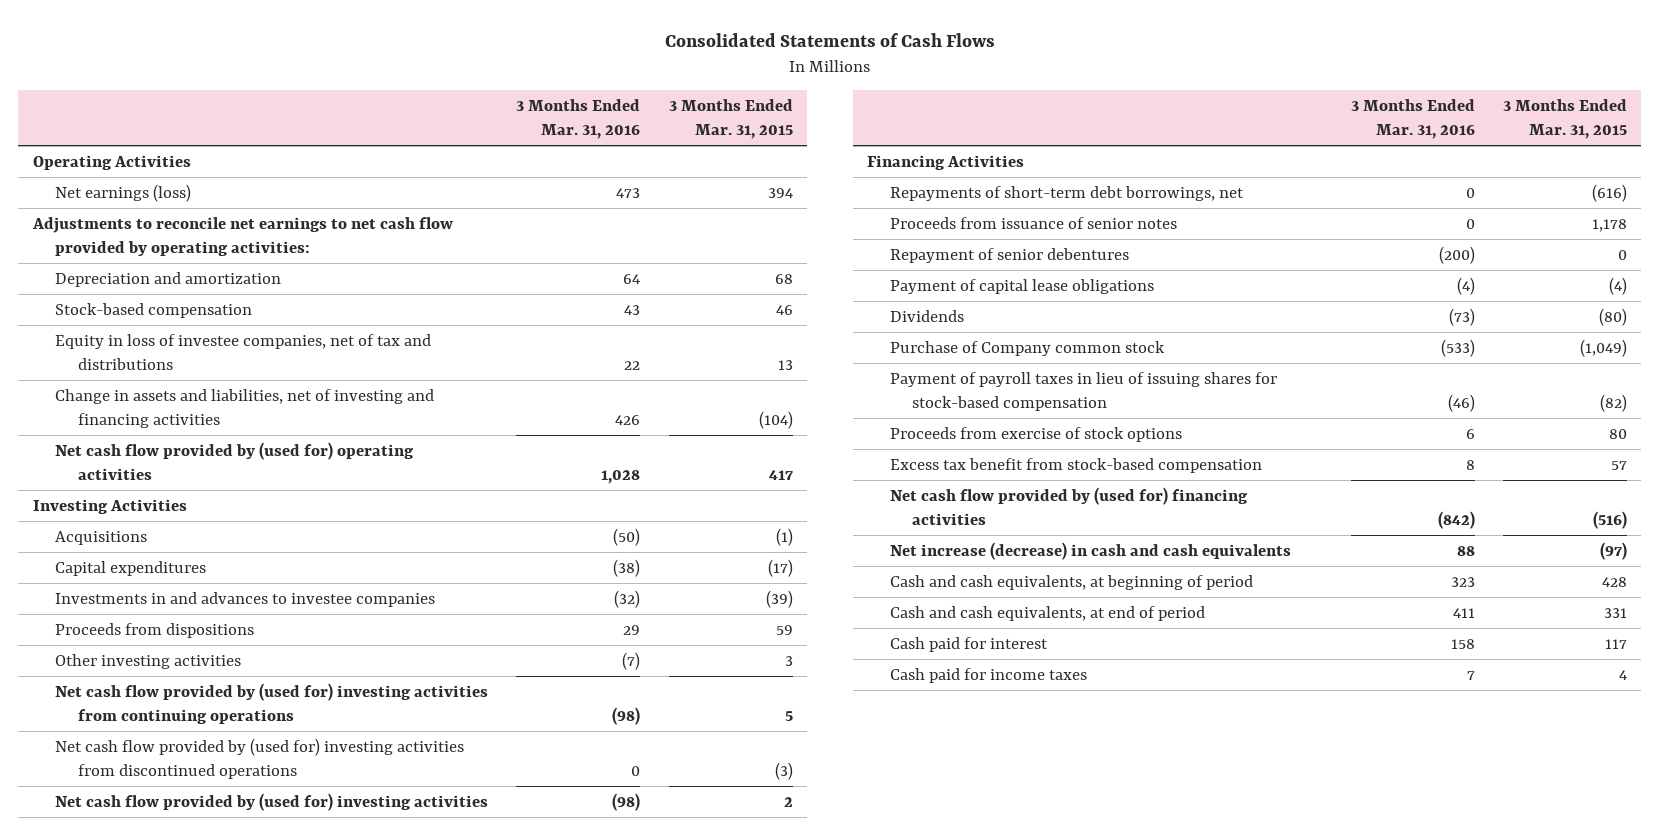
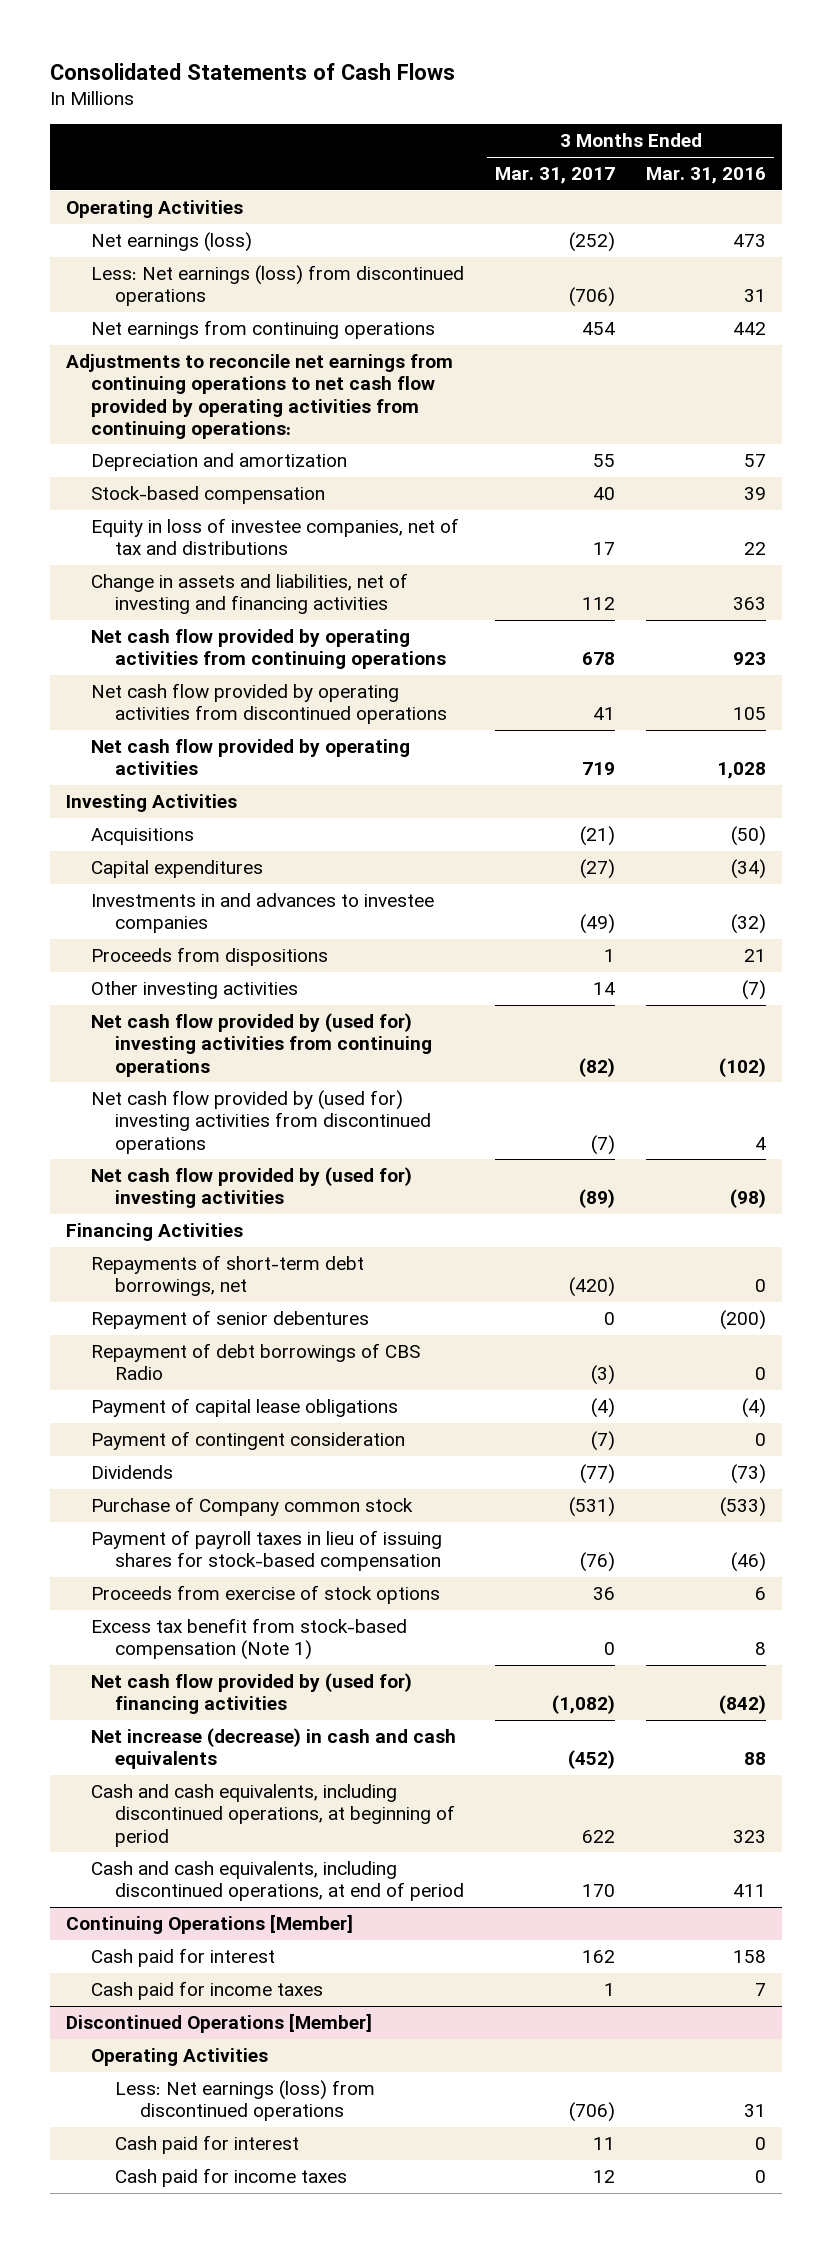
- | 3 Months Ended Mar. 31, 2016 | 3 Months Ended Mar. 31, 2015
+ | 3 Months Ended Mar. 31, 2017 | 3 Months Ended Mar. 31, 2016
- Adjustments to reconcile net earnings to net cash flow provided by operating activities:
- Depreciation and amortization | 64 | 68
- Stock-based compensation | 43 | 46
+ Less: Net earnings (loss) from discontinued operations | (706) | 31
+ Net earnings from continuing operations | 454 | 442
+ Adjustments to reconcile net earnings from continuing operations to net cash flow provided by operating activities from continuing operations:
+ Depreciation and amortization | 55 | 57
+ Stock-based compensation | 40 | 39
- Change in assets and liabilities, net of investing and financing activities | 426 | (104)
- Net cash flow provided by (used for) operating activities | 1,028 | 417
+ Change in assets and liabilities, net of investing and financing activities | 112 | 363
+ Net cash flow provided by operating activities from continuing operations | 678 | 923
+ Net cash flow provided by operating activities from discontinued operations | 41 | 105
+ Net cash flow provided by operating activities | 719 | 1,028
- Capital expenditures | (38) | (17)
+ Capital expenditures | (27) | (34)
- Proceeds from dispositions | 29 | 59
+ Proceeds from dispositions | 1 | 21
- Net cash flow provided by (used for) investing activities from continuing operations | (98) | 5
- Net cash flow provided by (used for) investing activities from discontinued operations | 0 | (3)
+ Net cash flow provided by (used for) investing activities from continuing operations | (82) | (102)
+ Net cash flow provided by (used for) investing activities from discontinued operations | (7) | 4
- Proceeds from issuance of senior notes | 0 | 1,178
+ Repayment of debt borrowings of CBS Radio | (3) | 0
+ Payment of contingent consideration | (7) | 0
- Excess tax benefit from stock-based compensation | 8 | 57
+ Excess tax benefit from stock-based compensation (Note 1) | 0 | 8
- Cash and cash equivalents, at beginning of period | 323 | 428
- Cash and cash equivalents, at end of period | 411 | 331
+ Cash and cash equivalents, including discontinued operations, at beginning of period | 622 | 323
+ Cash and cash equivalents, including discontinued operations, at end of period | 170 | 411
+ Continuing Operations [Member]
+ Discontinued Operations [Member]
+ Operating Activities
+ Less: Net earnings (loss) from discontinued operations | (706) | 31
+ Cash paid for interest | 11 | 0
+ Cash paid for income taxes | 12 | 0

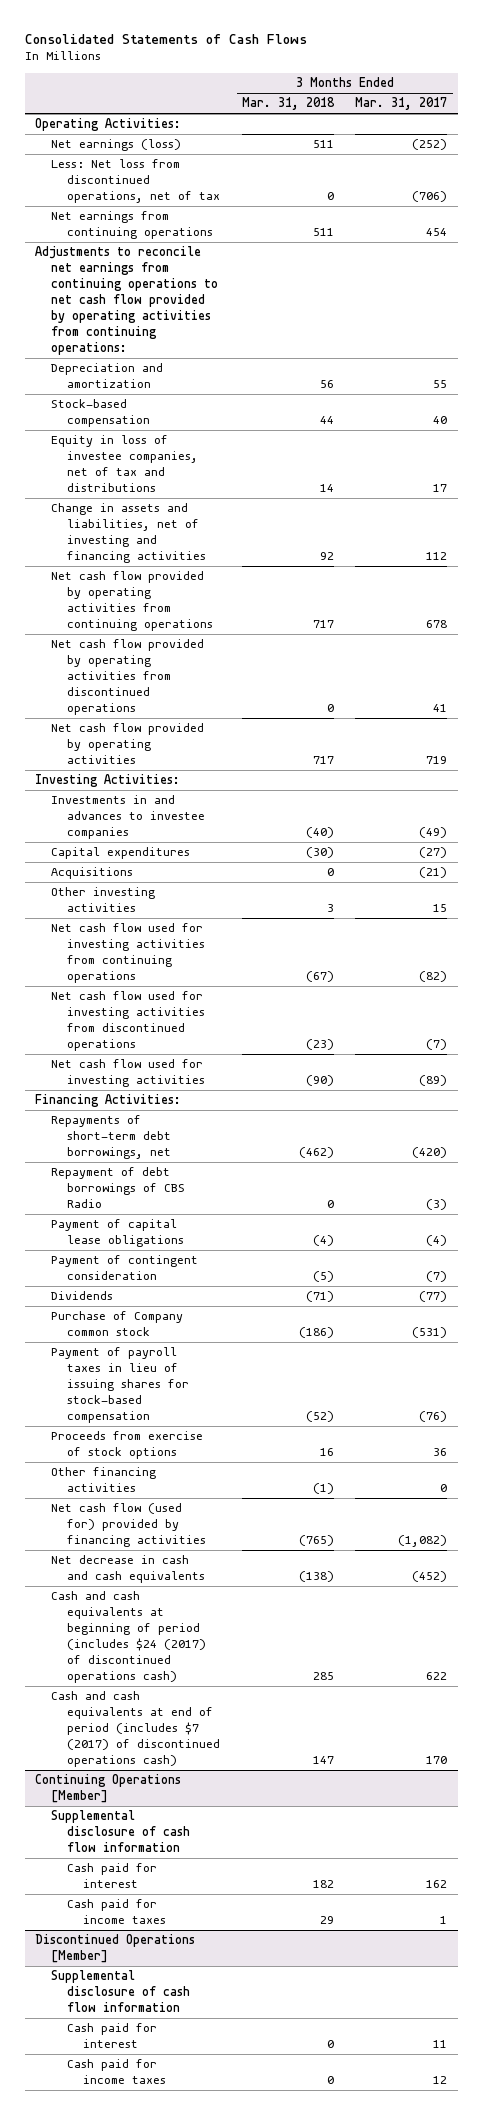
- | 3 Months Ended Mar. 31, 2017 | 3 Months Ended Mar. 31, 2016
+ | 3 Months Ended Mar. 31, 2018 | 3 Months Ended Mar. 31, 2017
- Operating Activities
+ Operating Activities:
- Less: Net earnings (loss) from discontinued operations | (706) | 31
+ Less: Net loss from discontinued operations, net of tax | 0 | (706)
- Investing Activities
+ Investing Activities:
- Proceeds from dispositions | 1 | 21
- Other investing activities | 14 | (7)
- Net cash flow provided by (used for) investing activities from continuing operations | (82) | (102)
- Net cash flow provided by (used for) investing activities from discontinued operations | (7) | 4
- Net cash flow provided by (used for) investing activities | (89) | (98)
- Financing Activities
moved down: Capital expenditures | (30) | (27)
moved down: Acquisitions | 0 | (21)
+ Other investing activities | 3 | 15
+ Net cash flow used for investing activities from continuing operations | (67) | (82)
+ Net cash flow used for investing activities from discontinued operations | (23) | (7)
+ Net cash flow used for investing activities | (90) | (89)
+ Financing Activities:
- Repayment of senior debentures | 0 | (200)
- Excess tax benefit from stock-based compensation (Note 1) | 0 | 8
- Net cash flow provided by (used for) financing activities | (1,082) | (842)
- Net increase (decrease) in cash and cash equivalents | (452) | 88
- Cash and cash equivalents, including discontinued operations, at beginning of period | 622 | 323
- Cash and cash equivalents, including discontinued operations, at end of period | 170 | 411
+ Other financing activities | (1) | 0
+ Net cash flow (used for) provided by financing activities | (765) | (1,082)
+ Net decrease in cash and cash equivalents | (138) | (452)
+ Cash and cash equivalents at beginning of period (includes $24 (2017) of discontinued operations cash) | 285 | 622
+ Cash and cash equivalents at end of period (includes $7 (2017) of discontinued operations cash) | 147 | 170
@ Continuing Operations [Member]
+ Supplemental disclosure of cash flow information
@ Discontinued Operations [Member]
- Operating Activities
- Less: Net earnings (loss) from discontinued operations | (706) | 31
+ Supplemental disclosure of cash flow information

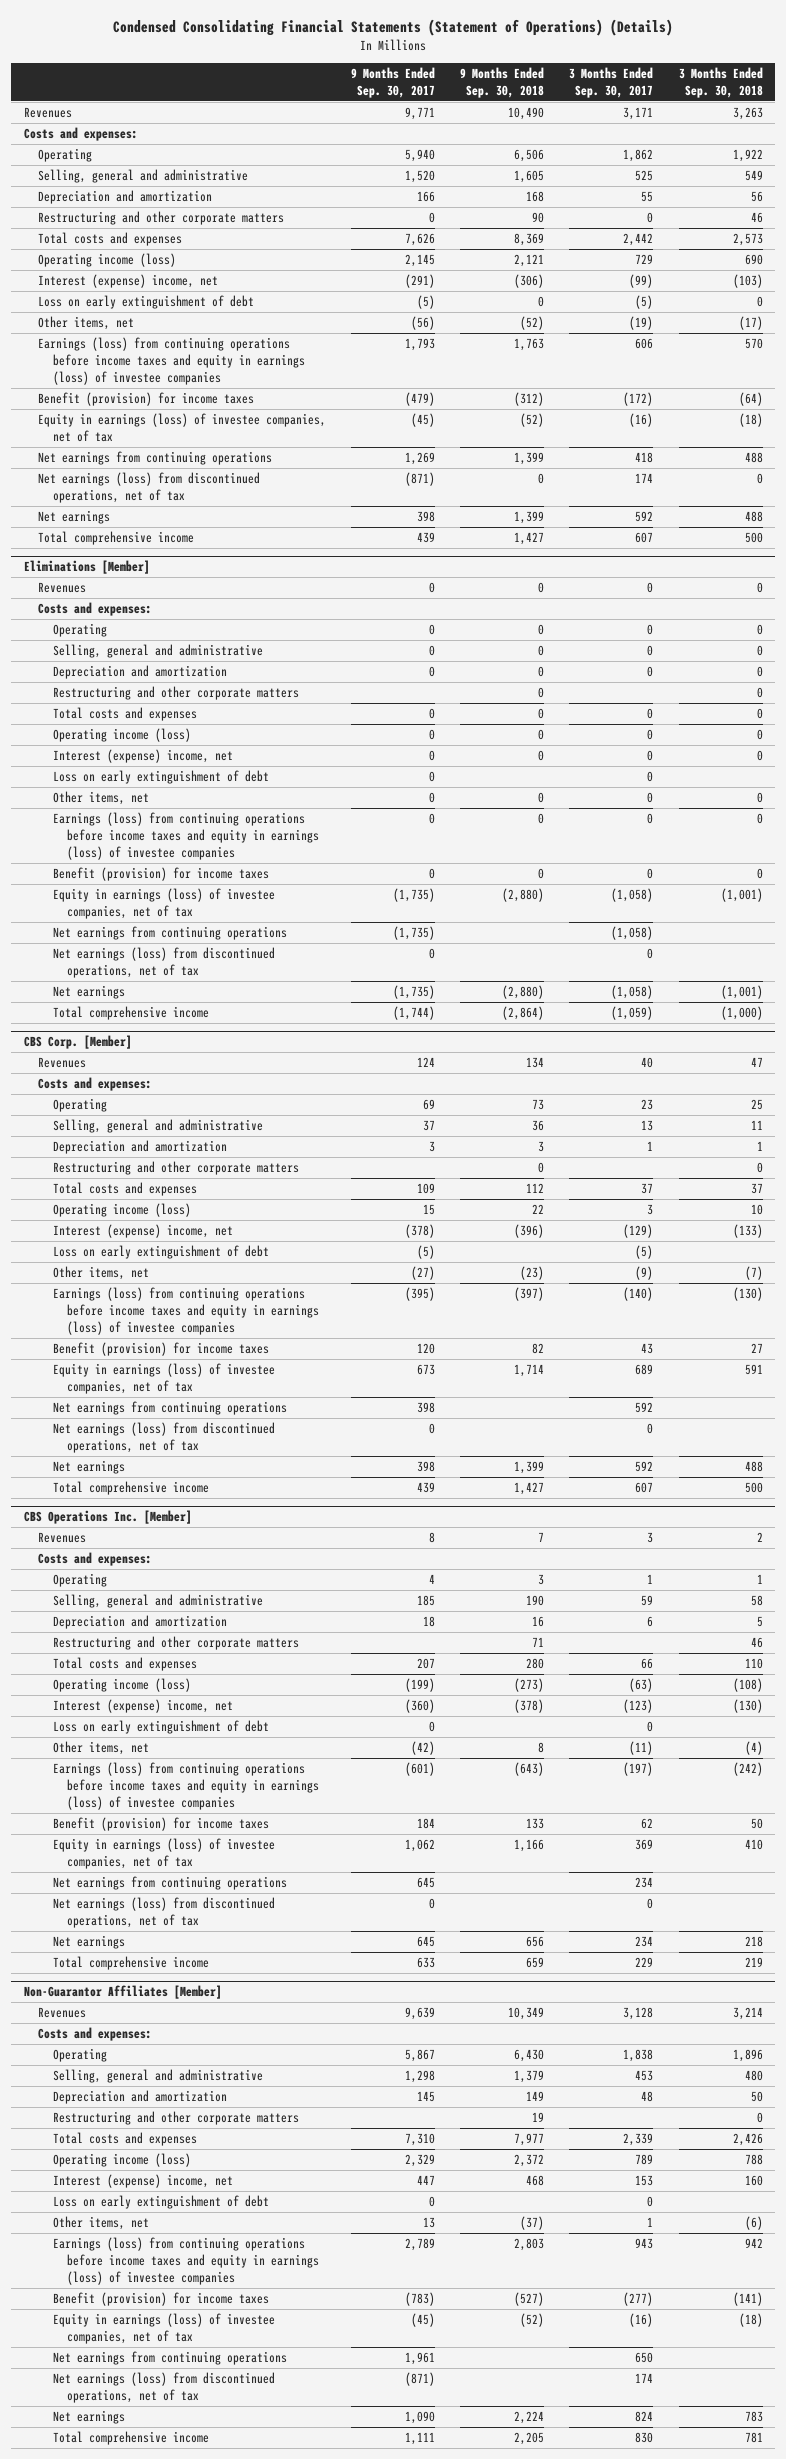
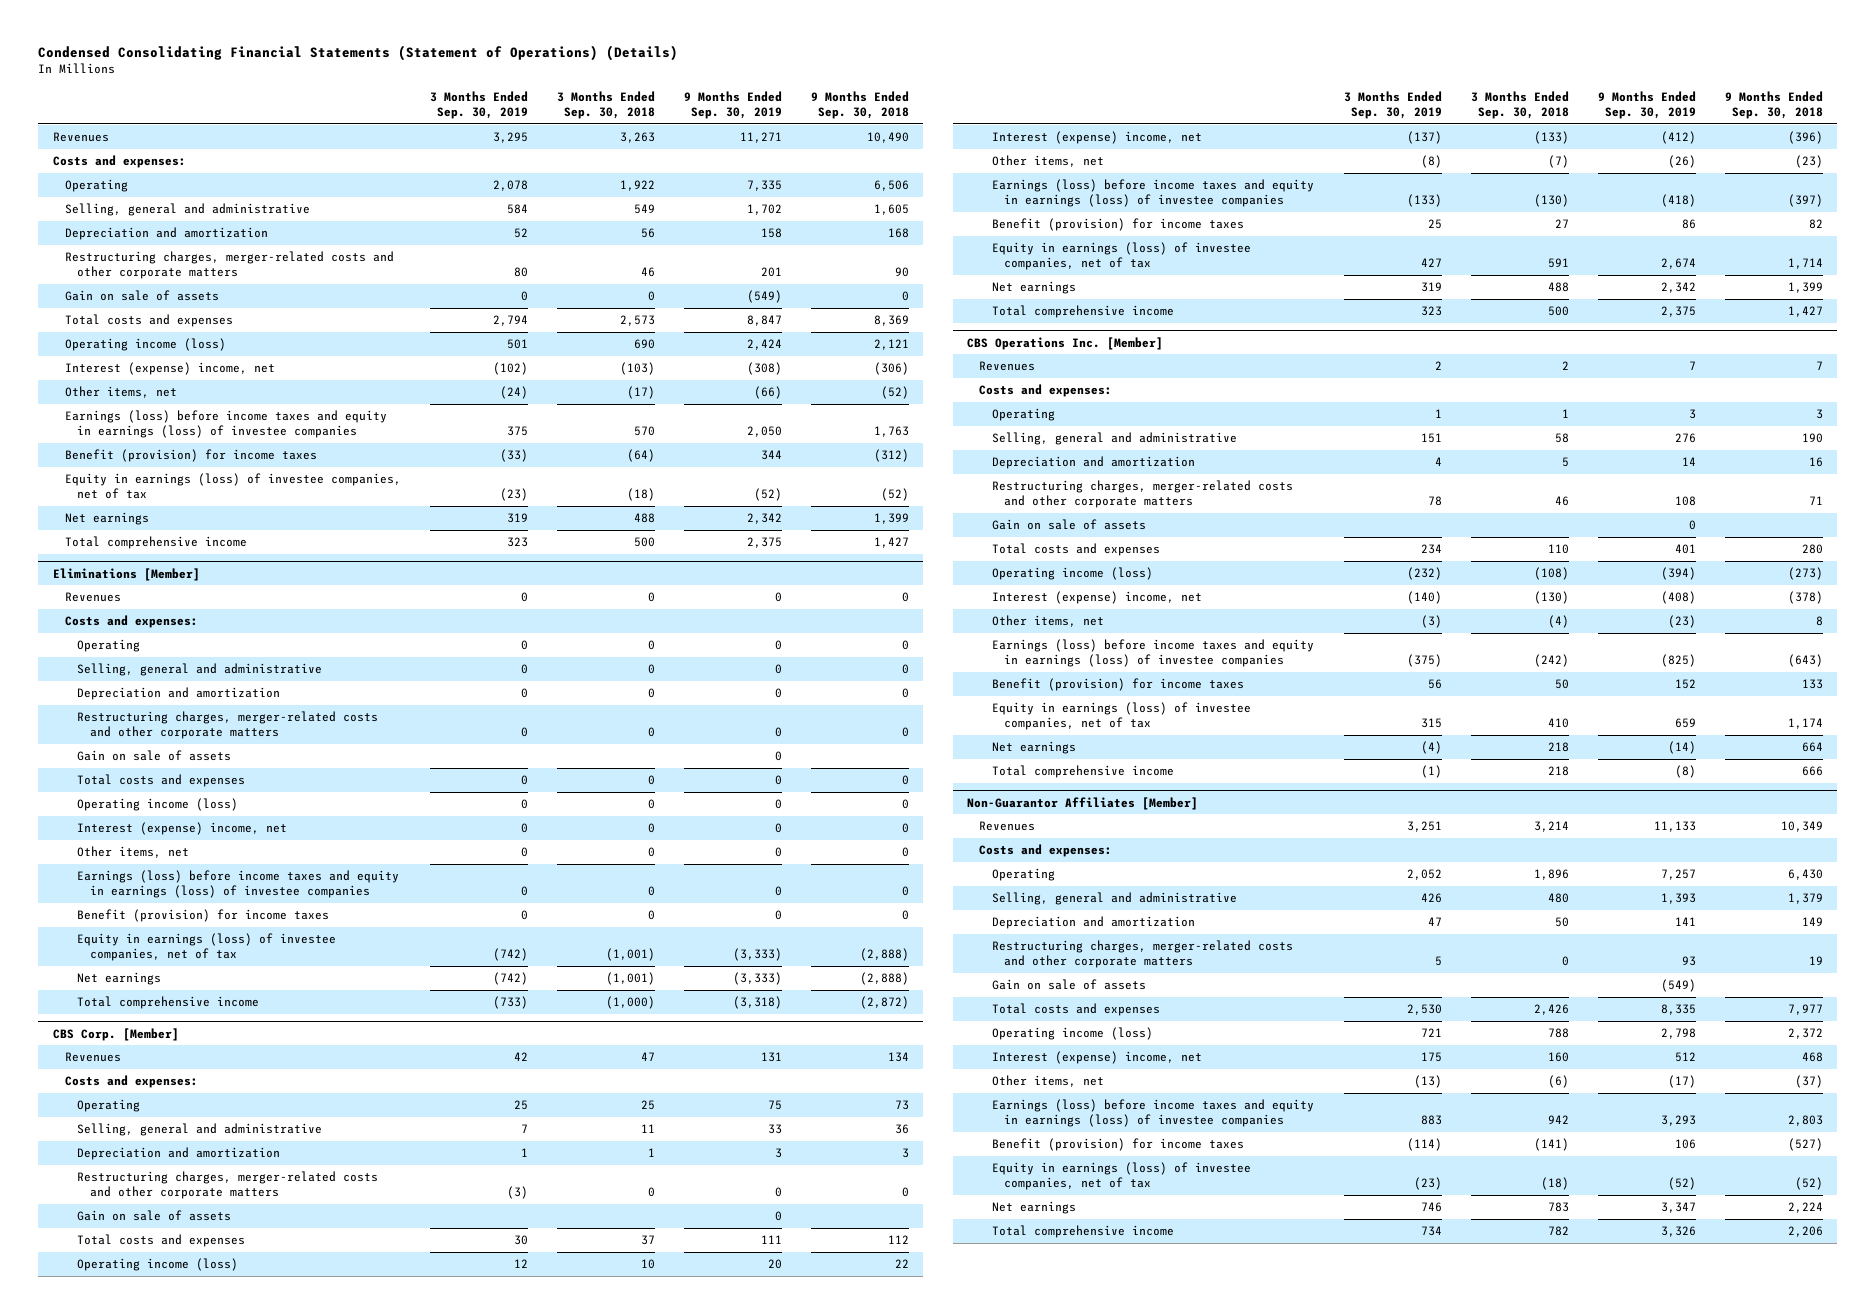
- | 9 Months Ended Sep. 30, 2017 | 9 Months Ended Sep. 30, 2018 | 3 Months Ended Sep. 30, 2017 | 3 Months Ended Sep. 30, 2018
+ | 3 Months Ended Sep. 30, 2019 | 3 Months Ended Sep. 30, 2018 | 9 Months Ended Sep. 30, 2019 | 9 Months Ended Sep. 30, 2018
- Restructuring and other corporate matters | 0 | 90 | 0 | 46
+ Restructuring charges, merger-related costs and other corporate matters | 80 | 46 | 201 | 90
+ Gain on sale of assets | 0 | 0 | (549) | 0
- Loss on early extinguishment of debt | (5) | 0 | (5) | 0
- Earnings (loss) from continuing operations before income taxes and equity in earnings (loss) of investee companies | 1,793 | 1,763 | 606 | 570
+ Earnings (loss) before income taxes and equity in earnings (loss) of investee companies | 375 | 570 | 2,050 | 1,763
- Net earnings from continuing operations | 1,269 | 1,399 | 418 | 488
- Net earnings (loss) from discontinued operations, net of tax | (871) | 0 | 174 | 0
@ Eliminations [Member]
- Restructuring and other corporate matters | | 0 | | 0
+ Restructuring charges, merger-related costs and other corporate matters | 0 | 0 | 0 | 0
+ Gain on sale of assets | | | 0 |
- Loss on early extinguishment of debt | 0 | | 0 |
- Earnings (loss) from continuing operations before income taxes and equity in earnings (loss) of investee companies | 0 | 0 | 0 | 0
+ Earnings (loss) before income taxes and equity in earnings (loss) of investee companies | 0 | 0 | 0 | 0
- Equity in earnings (loss) of investee companies, net of tax | (1,735) | (2,880) | (1,058) | (1,001)
- Net earnings from continuing operations | (1,735) | | (1,058) |
- Net earnings (loss) from discontinued operations, net of tax | 0 | | 0 |
- Net earnings | (1,735) | (2,880) | (1,058) | (1,001)
- Total comprehensive income | (1,744) | (2,864) | (1,059) | (1,000)
+ Equity in earnings (loss) of investee companies, net of tax | (742) | (1,001) | (3,333) | (2,888)
+ Net earnings | (742) | (1,001) | (3,333) | (2,888)
+ Total comprehensive income | (733) | (1,000) | (3,318) | (2,872)
@ CBS Corp. [Member]
- Restructuring and other corporate matters | | 0 | | 0
+ Restructuring charges, merger-related costs and other corporate matters | (3) | 0 | 0 | 0
+ Gain on sale of assets | | | 0 |
- Loss on early extinguishment of debt | (5) | | (5) |
- Earnings (loss) from continuing operations before income taxes and equity in earnings (loss) of investee companies | (395) | (397) | (140) | (130)
+ Earnings (loss) before income taxes and equity in earnings (loss) of investee companies | (133) | (130) | (418) | (397)
- Net earnings from continuing operations | 398 | | 592 |
- Net earnings (loss) from discontinued operations, net of tax | 0 | | 0 |
@ CBS Operations Inc. [Member]
- Restructuring and other corporate matters | | 71 | | 46
+ Restructuring charges, merger-related costs and other corporate matters | 78 | 46 | 108 | 71
+ Gain on sale of assets | | | 0 |
- Loss on early extinguishment of debt | 0 | | 0 |
- Earnings (loss) from continuing operations before income taxes and equity in earnings (loss) of investee companies | (601) | (643) | (197) | (242)
+ Earnings (loss) before income taxes and equity in earnings (loss) of investee companies | (375) | (242) | (825) | (643)
- Equity in earnings (loss) of investee companies, net of tax | 1,062 | 1,166 | 369 | 410
- Net earnings from continuing operations | 645 | | 234 |
- Net earnings (loss) from discontinued operations, net of tax | 0 | | 0 |
- Net earnings | 645 | 656 | 234 | 218
- Total comprehensive income | 633 | 659 | 229 | 219
+ Equity in earnings (loss) of investee companies, net of tax | 315 | 410 | 659 | 1,174
+ Net earnings | (4) | 218 | (14) | 664
+ Total comprehensive income | (1) | 218 | (8) | 666
@ Non-Guarantor Affiliates [Member]
- Restructuring and other corporate matters | | 19 | | 0
+ Restructuring charges, merger-related costs and other corporate matters | 5 | 0 | 93 | 19
+ Gain on sale of assets | | | (549) |
- Loss on early extinguishment of debt | 0 | | 0 |
- Earnings (loss) from continuing operations before income taxes and equity in earnings (loss) of investee companies | 2,789 | 2,803 | 943 | 942
+ Earnings (loss) before income taxes and equity in earnings (loss) of investee companies | 883 | 942 | 3,293 | 2,803
- Net earnings from continuing operations | 1,961 | | 650 |
- Net earnings (loss) from discontinued operations, net of tax | (871) | | 174 |
- Total comprehensive income | 1,111 | 2,205 | 830 | 781
+ Total comprehensive income | 734 | 782 | 3,326 | 2,206

